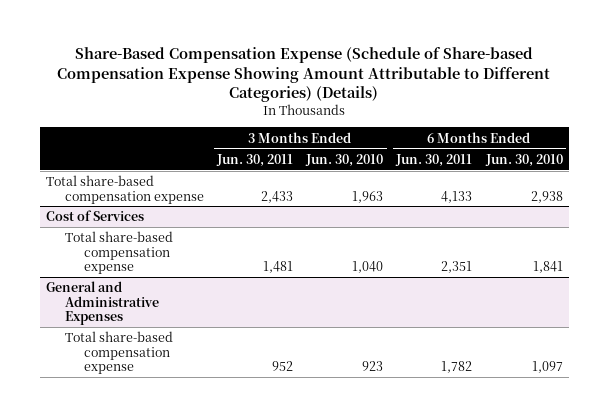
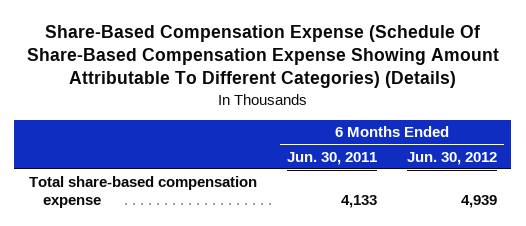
- Share-Based Compensation Expense (Schedule of Share-based Compensation Expense Showing Amount Attributable to Different Categories) (Details)
+ Share-Based Compensation Expense (Schedule Of Share-Based Compensation Expense Showing Amount Attributable To Different Categories) (Details)
- | 3 Months Ended Jun. 30, 2011 | 3 Months Ended Jun. 30, 2010 | 6 Months Ended Jun. 30, 2011 | 6 Months Ended Jun. 30, 2010
+ | 6 Months Ended Jun. 30, 2011 | 6 Months Ended Jun. 30, 2012
- Cost of Services
- Total share-based compensation expense | 1,481 | 1,040 | 2,351 | 1,841
- General and Administrative Expenses
- Total share-based compensation expense | 952 | 923 | 1,782 | 1,097

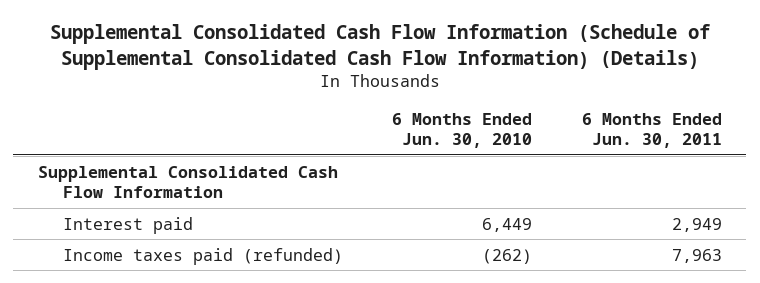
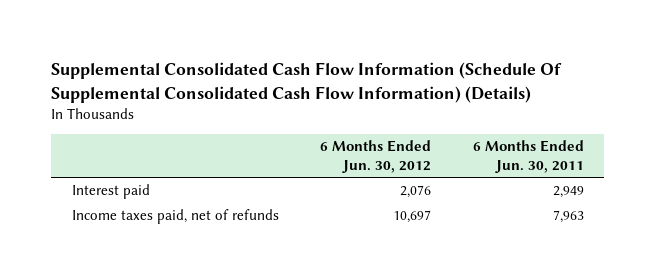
- Supplemental Consolidated Cash Flow Information (Schedule of Supplemental Consolidated Cash Flow Information) (Details)
+ Supplemental Consolidated Cash Flow Information (Schedule Of Supplemental Consolidated Cash Flow Information) (Details)
- | 6 Months Ended Jun. 30, 2010 | 6 Months Ended Jun. 30, 2011
+ | 6 Months Ended Jun. 30, 2012 | 6 Months Ended Jun. 30, 2011
- Supplemental Consolidated Cash Flow Information
- Income taxes paid (refunded) | (262) | 7,963
+ Income taxes paid, net of refunds | 10,697 | 7,963

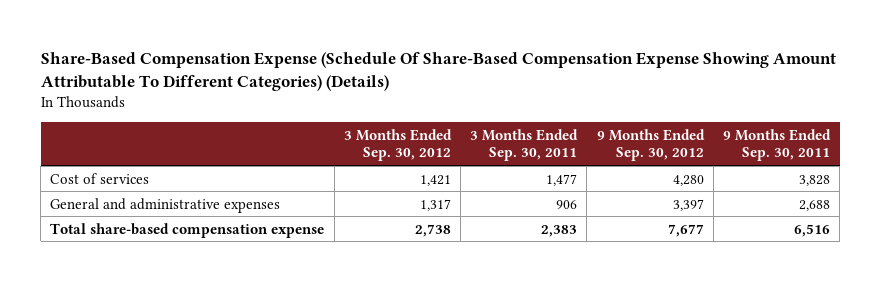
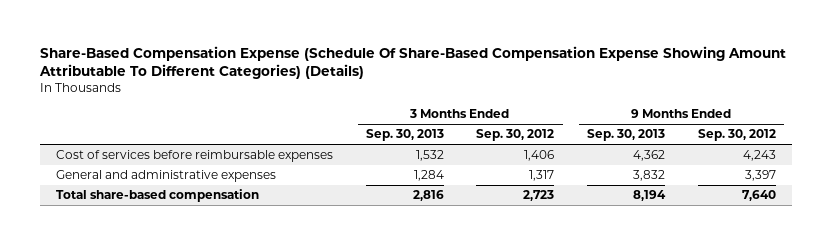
- | 3 Months Ended Sep. 30, 2012 | 3 Months Ended Sep. 30, 2011 | 9 Months Ended Sep. 30, 2012 | 9 Months Ended Sep. 30, 2011
+ | 3 Months Ended Sep. 30, 2013 | 3 Months Ended Sep. 30, 2012 | 9 Months Ended Sep. 30, 2013 | 9 Months Ended Sep. 30, 2012
- Cost of services | 1,421 | 1,477 | 4,280 | 3,828
+ Cost of services before reimbursable expenses | 1,532 | 1,406 | 4,362 | 4,243
- Total share-based compensation expense | 2,738 | 2,383 | 7,677 | 6,516
+ Total share-based compensation | 2,816 | 2,723 | 8,194 | 7,640

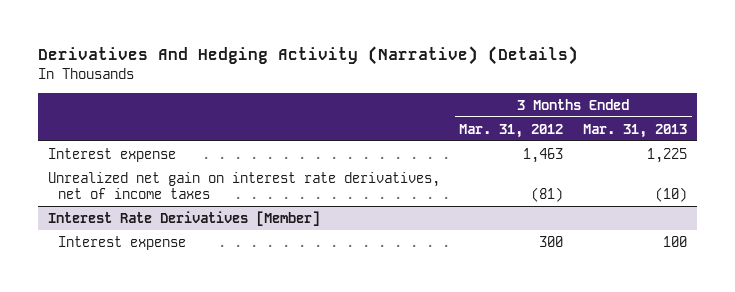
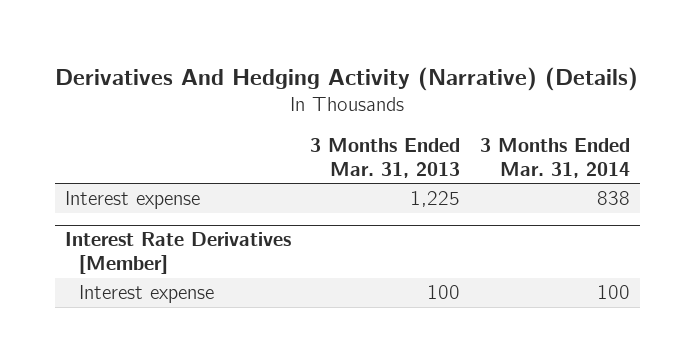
- | 3 Months Ended Mar. 31, 2012 | 3 Months Ended Mar. 31, 2013
+ | 3 Months Ended Mar. 31, 2013 | 3 Months Ended Mar. 31, 2014
- Unrealized net gain on interest rate derivatives, net of income taxes | (81) | (10)

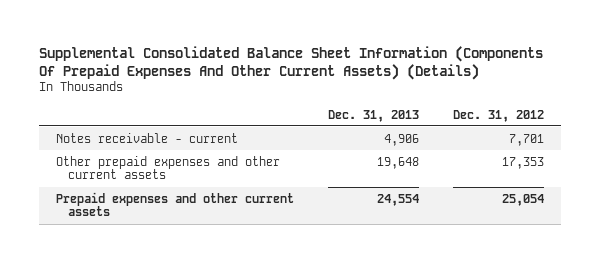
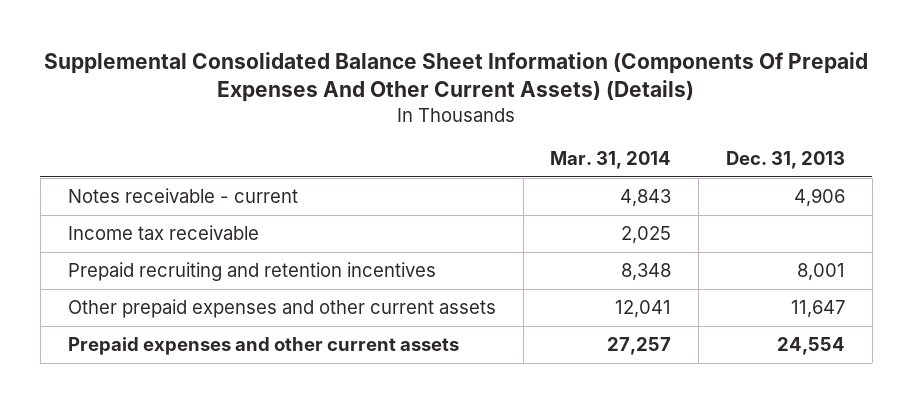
- | Dec. 31, 2013 | Dec. 31, 2012
+ | Mar. 31, 2014 | Dec. 31, 2013
- Other prepaid expenses and other current assets | 19,648 | 17,353
+ Income tax receivable | 2,025 |
+ Prepaid recruiting and retention incentives | 8,348 | 8,001
+ Other prepaid expenses and other current assets | 12,041 | 11,647

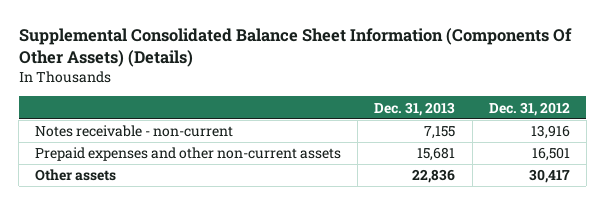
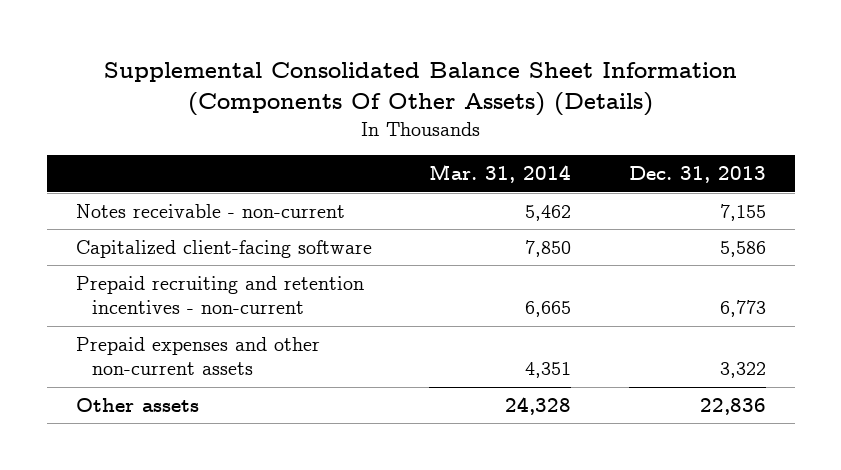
- | Dec. 31, 2013 | Dec. 31, 2012
+ | Mar. 31, 2014 | Dec. 31, 2013
- Prepaid expenses and other non-current assets | 15,681 | 16,501
+ Capitalized client-facing software | 7,850 | 5,586
+ Prepaid recruiting and retention incentives - non-current | 6,665 | 6,773
+ Prepaid expenses and other non-current assets | 4,351 | 3,322

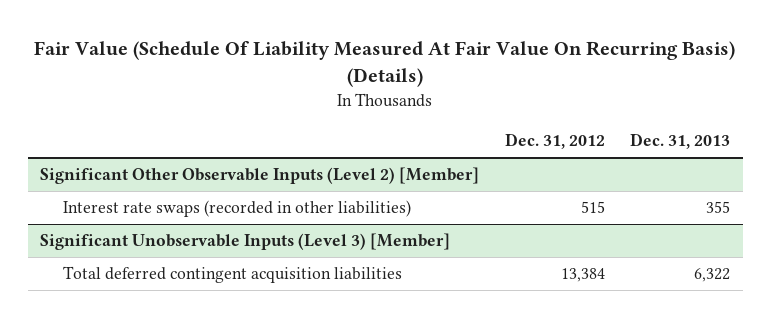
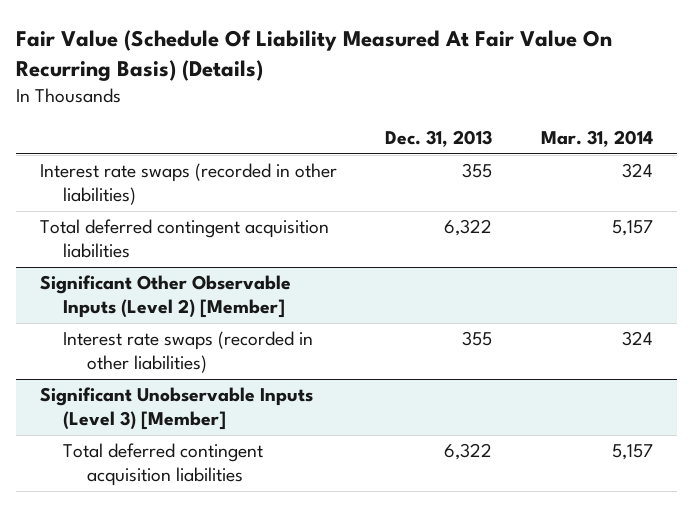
- | Dec. 31, 2012 | Dec. 31, 2013
+ | Dec. 31, 2013 | Mar. 31, 2014
+ Interest rate swaps (recorded in other liabilities) | 355 | 324
+ Total deferred contingent acquisition liabilities | 6,322 | 5,157

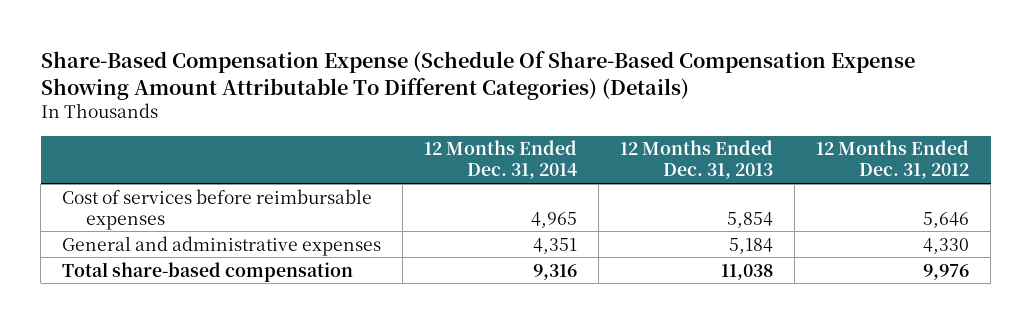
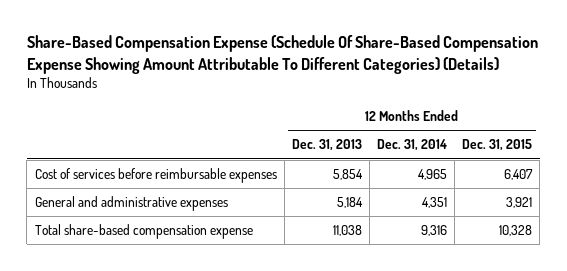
- | 12 Months Ended Dec. 31, 2014 | 12 Months Ended Dec. 31, 2013 | 12 Months Ended Dec. 31, 2012
+ | 12 Months Ended Dec. 31, 2013 | 12 Months Ended Dec. 31, 2014 | 12 Months Ended Dec. 31, 2015
- Total share-based compensation | 9,316 | 11,038 | 9,976
+ Total share-based compensation expense | 11,038 | 9,316 | 10,328

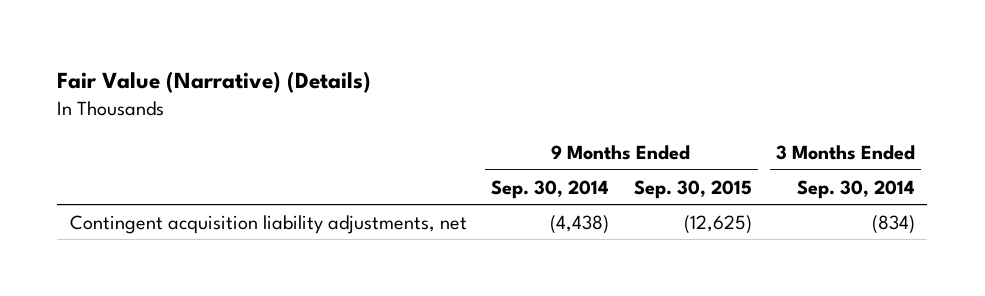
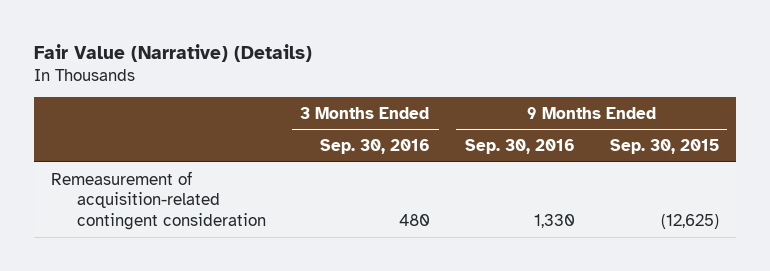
- | 9 Months Ended Sep. 30, 2014 | 9 Months Ended Sep. 30, 2015 | 3 Months Ended Sep. 30, 2014
+ | 3 Months Ended Sep. 30, 2016 | 9 Months Ended Sep. 30, 2016 | 9 Months Ended Sep. 30, 2015
- Contingent acquisition liability adjustments, net | (4,438) | (12,625) | (834)
+ Remeasurement of acquisition-related contingent consideration | 480 | 1,330 | (12,625)

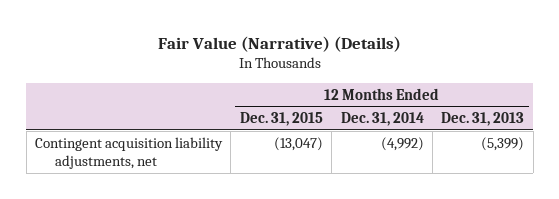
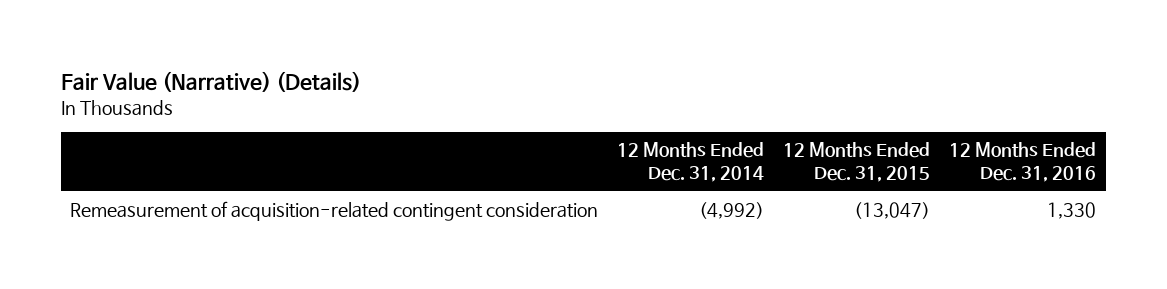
- | 12 Months Ended Dec. 31, 2015 | 12 Months Ended Dec. 31, 2014 | 12 Months Ended Dec. 31, 2013
+ | 12 Months Ended Dec. 31, 2014 | 12 Months Ended Dec. 31, 2015 | 12 Months Ended Dec. 31, 2016
- Contingent acquisition liability adjustments, net | (13,047) | (4,992) | (5,399)
+ Remeasurement of acquisition-related contingent consideration | (4,992) | (13,047) | 1,330

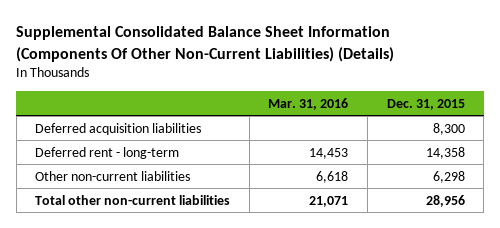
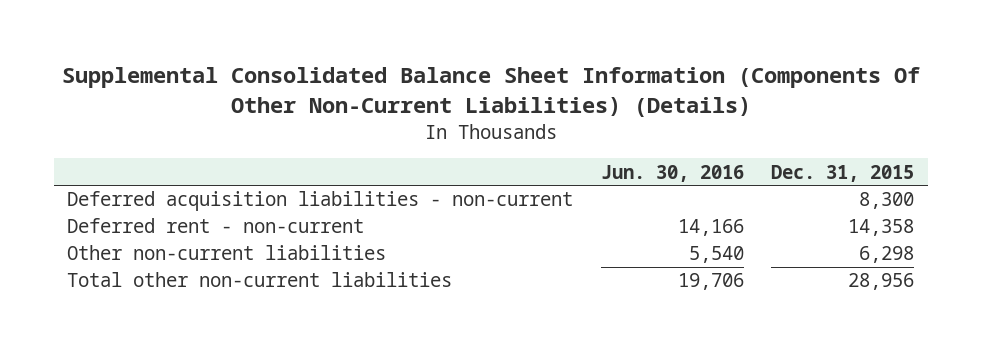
- | Mar. 31, 2016 | Dec. 31, 2015
+ | Jun. 30, 2016 | Dec. 31, 2015
- Deferred acquisition liabilities | | 8,300
- Deferred rent - long-term | 14,453 | 14,358
+ Deferred acquisition liabilities - non-current | | 8,300
+ Deferred rent - non-current | 14,166 | 14,358

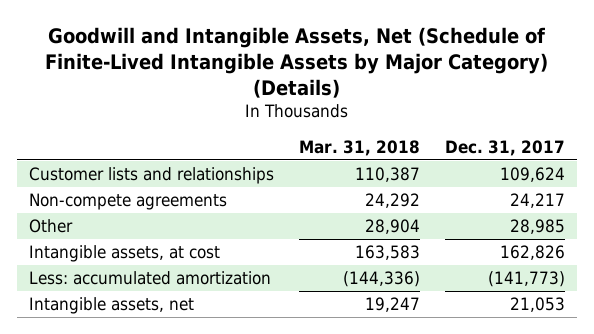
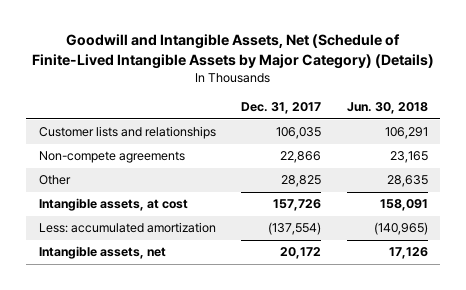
- | Mar. 31, 2018 | Dec. 31, 2017
+ | Dec. 31, 2017 | Jun. 30, 2018
- Customer lists and relationships | 110,387 | 109,624
- Non-compete agreements | 24,292 | 24,217
- Other | 28,904 | 28,985
- Intangible assets, at cost | 163,583 | 162,826
- Less: accumulated amortization | (144,336) | (141,773)
- Intangible assets, net | 19,247 | 21,053
+ Customer lists and relationships | 106,035 | 106,291
+ Non-compete agreements | 22,866 | 23,165
+ Other | 28,825 | 28,635
+ Intangible assets, at cost | 157,726 | 158,091
+ Less: accumulated amortization | (137,554) | (140,965)
+ Intangible assets, net | 20,172 | 17,126

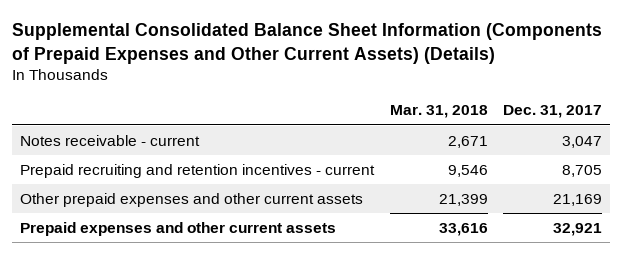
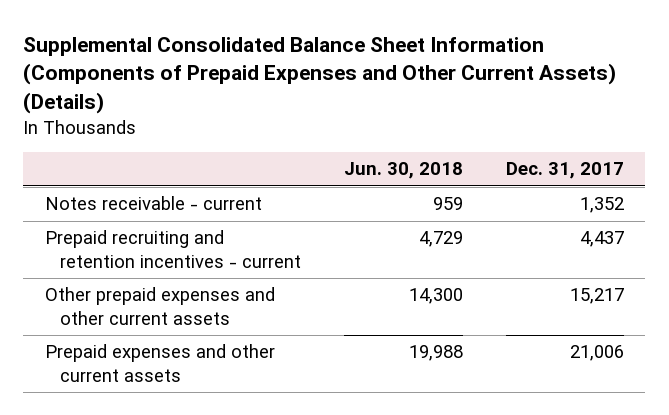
- | Mar. 31, 2018 | Dec. 31, 2017
+ | Jun. 30, 2018 | Dec. 31, 2017
- Notes receivable - current | 2,671 | 3,047
- Prepaid recruiting and retention incentives - current | 9,546 | 8,705
- Other prepaid expenses and other current assets | 21,399 | 21,169
- Prepaid expenses and other current assets | 33,616 | 32,921
+ Notes receivable - current | 959 | 1,352
+ Prepaid recruiting and retention incentives - current | 4,729 | 4,437
+ Other prepaid expenses and other current assets | 14,300 | 15,217
+ Prepaid expenses and other current assets | 19,988 | 21,006

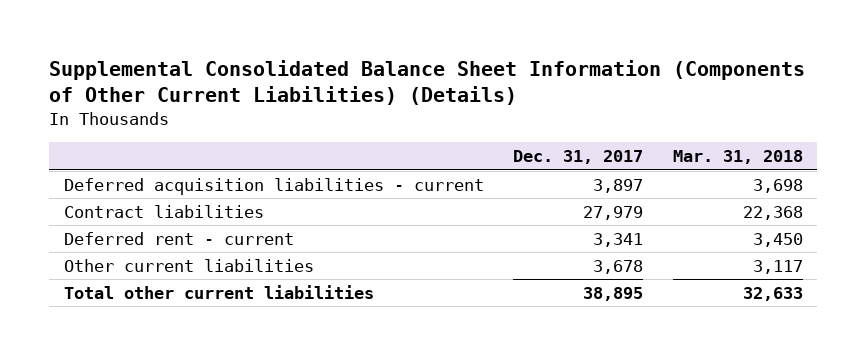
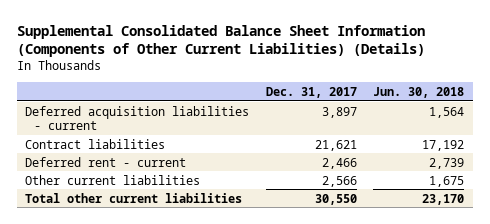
- | Dec. 31, 2017 | Mar. 31, 2018
+ | Dec. 31, 2017 | Jun. 30, 2018
- Contract liabilities | 27,979 | 22,368
- Deferred rent - current | 3,341 | 3,450
- Other current liabilities | 3,678 | 3,117
- Total other current liabilities | 38,895 | 32,633
+ Contract liabilities | 21,621 | 17,192
+ Deferred rent - current | 2,466 | 2,739
+ Other current liabilities | 2,566 | 1,675
+ Total other current liabilities | 30,550 | 23,170

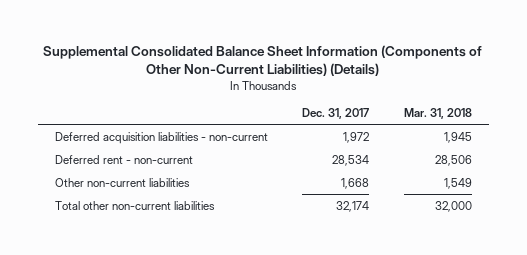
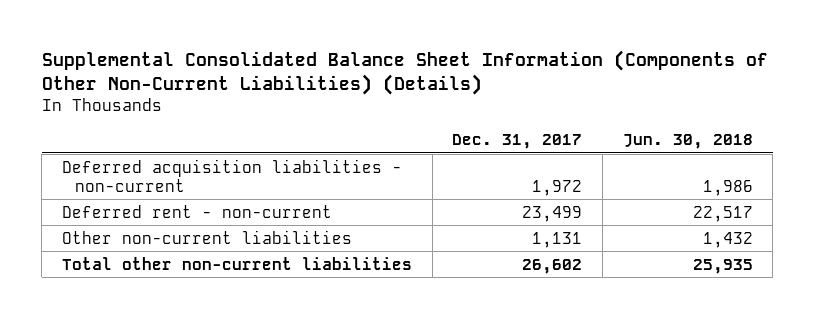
- | Dec. 31, 2017 | Mar. 31, 2018
+ | Dec. 31, 2017 | Jun. 30, 2018
- Deferred rent - non-current | 28,534 | 28,506
- Other non-current liabilities | 1,668 | 1,549
- Total other non-current liabilities | 32,174 | 32,000
+ Deferred rent - non-current | 23,499 | 22,517
+ Other non-current liabilities | 1,131 | 1,432
+ Total other non-current liabilities | 26,602 | 25,935

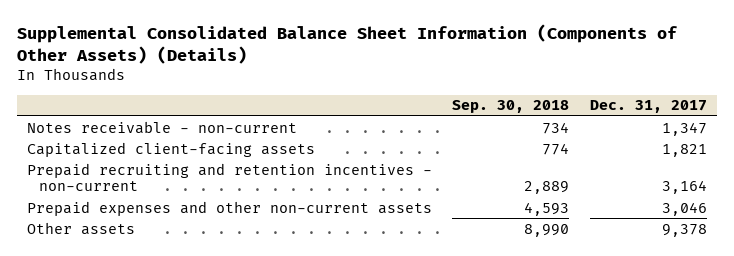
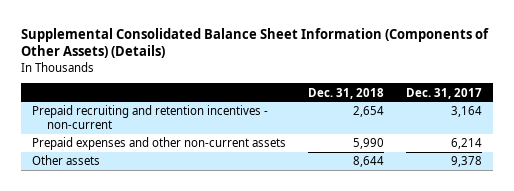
- | Sep. 30, 2018 | Dec. 31, 2017
+ | Dec. 31, 2018 | Dec. 31, 2017
- Notes receivable - non-current | 734 | 1,347
- Capitalized client-facing assets | 774 | 1,821
- Prepaid expenses and other non-current assets | 4,593 | 3,046
+ Prepaid expenses and other non-current assets | 5,990 | 6,214

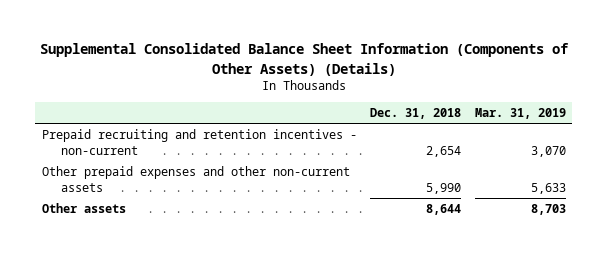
- | Dec. 31, 2018 | Dec. 31, 2017
+ | Dec. 31, 2018 | Mar. 31, 2019
- Prepaid expenses and other non-current assets | 5,990 | 6,214
+ Other prepaid expenses and other non-current assets | 5,990 | 5,633

